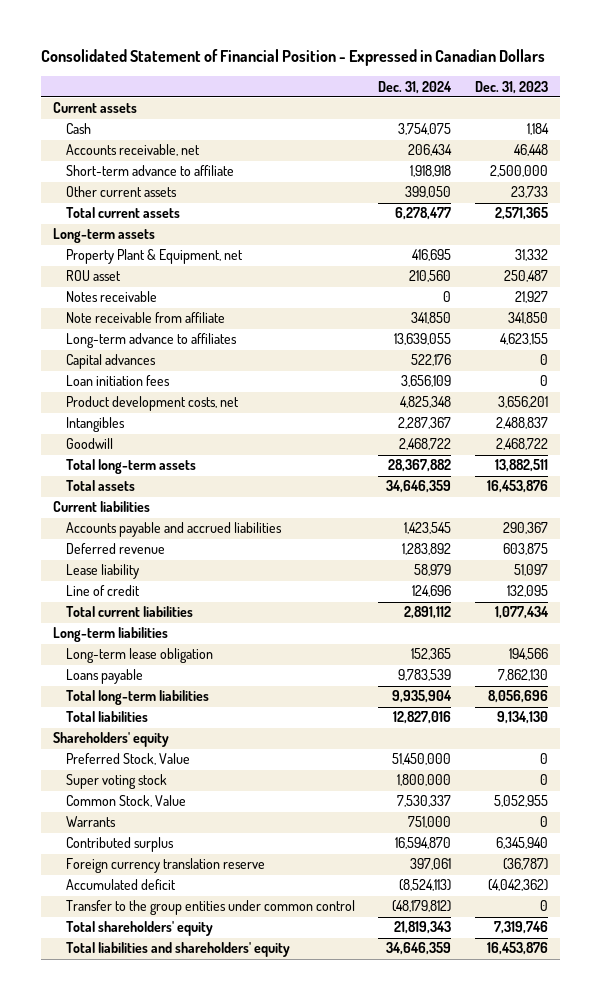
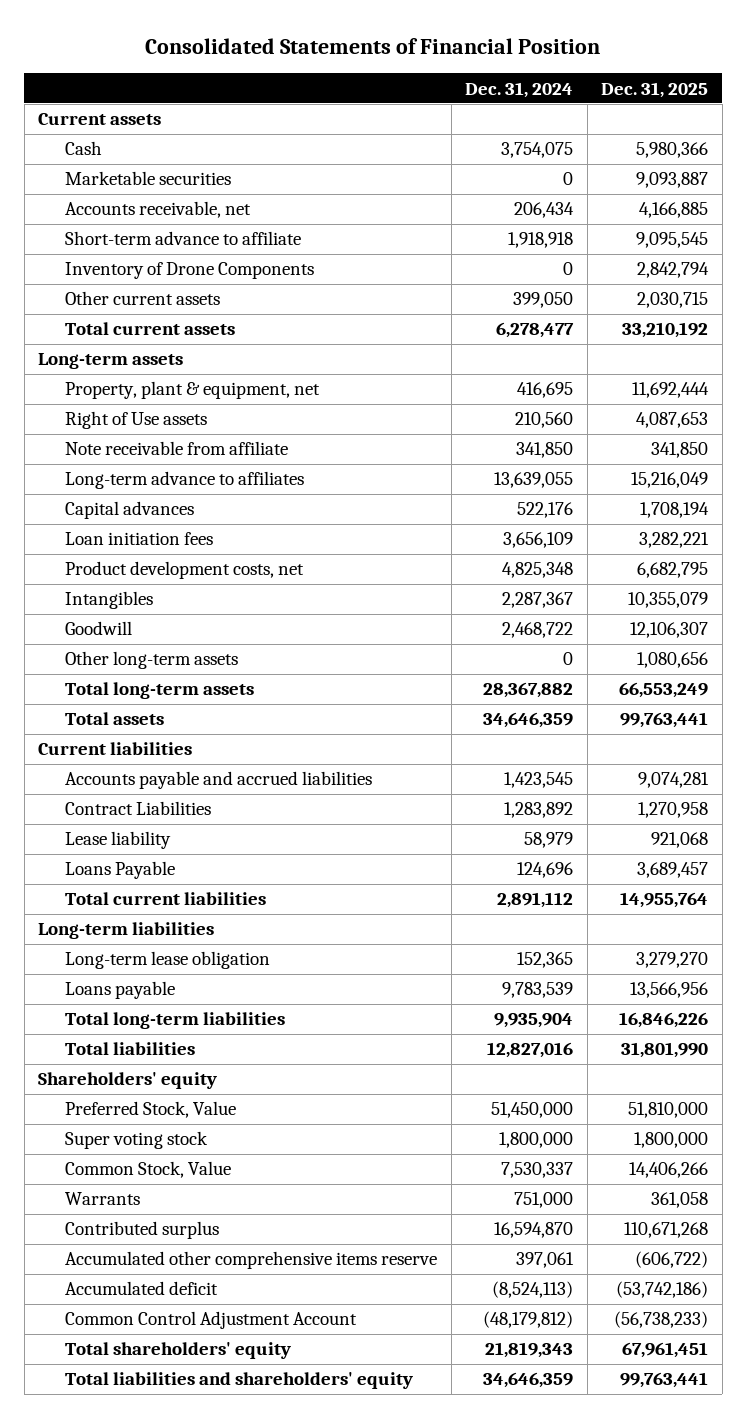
- Consolidated Statement of Financial Position - Expressed in Canadian Dollars
+ Consolidated Statements of Financial Position
- | Dec. 31, 2024 | Dec. 31, 2023
+ | Dec. 31, 2024 | Dec. 31, 2025
+ Marketable securities | 0 | 9,093,887
+ Inventory of Drone Components | 0 | 2,842,794
- Property Plant & Equipment, net | 416,695 | 31,332
- ROU asset | 210,560 | 250,487
- Notes receivable | 0 | 21,927
+ Property, plant & equipment, net | 416,695 | 11,692,444
+ Right of Use assets | 210,560 | 4,087,653
+ Other long-term assets | 0 | 1,080,656
- Deferred revenue | 1,283,892 | 603,875
+ Contract Liabilities | 1,283,892 | 1,270,958
- Line of credit | 124,696 | 132,095
+ Loans Payable | 124,696 | 3,689,457
- Foreign currency translation reserve | 397,061 | (36,787)
+ Accumulated other comprehensive items reserve | 397,061 | (606,722)
- Transfer to the group entities under common control | (48,179,812) | 0
+ Common Control Adjustment Account | (48,179,812) | (56,738,233)

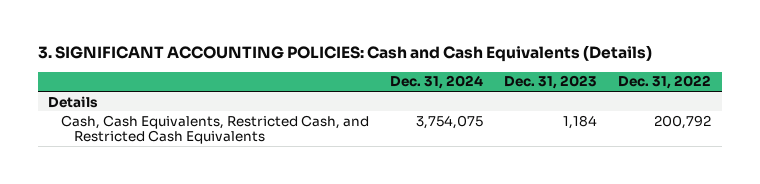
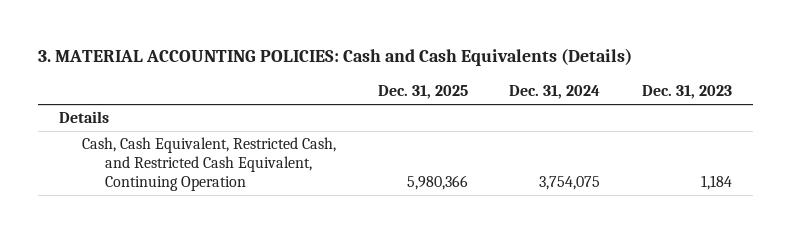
- 3. SIGNIFICANT ACCOUNTING POLICIES: Cash and Cash Equivalents (Details)
+ 3. MATERIAL ACCOUNTING POLICIES: Cash and Cash Equivalents (Details)
- | Dec. 31, 2024 | Dec. 31, 2023 | Dec. 31, 2022
+ | Dec. 31, 2025 | Dec. 31, 2024 | Dec. 31, 2023
- Cash, Cash Equivalents, Restricted Cash, and Restricted Cash Equivalents | 3,754,075 | 1,184 | 200,792
+ Cash, Cash Equivalent, Restricted Cash, and Restricted Cash Equivalent, Continuing Operation | 5,980,366 | 3,754,075 | 1,184

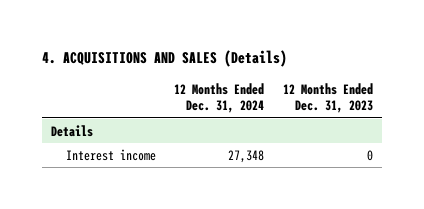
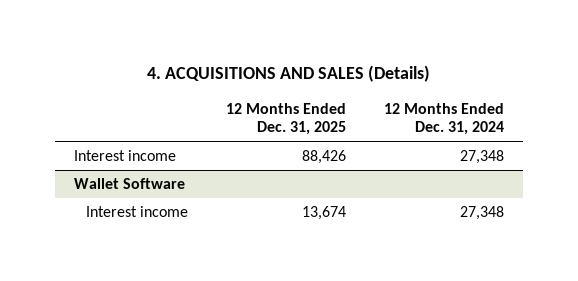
- | 12 Months Ended Dec. 31, 2024 | 12 Months Ended Dec. 31, 2023
+ | 12 Months Ended Dec. 31, 2025 | 12 Months Ended Dec. 31, 2024
- Details
+ Wallet Software
+ Interest income | 13,674 | 27,348

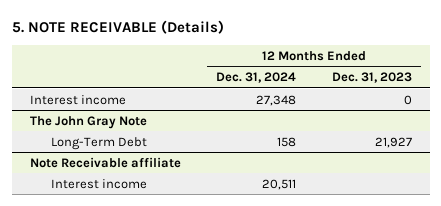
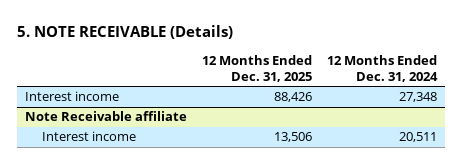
- | 12 Months Ended Dec. 31, 2024 | 12 Months Ended Dec. 31, 2023
+ | 12 Months Ended Dec. 31, 2025 | 12 Months Ended Dec. 31, 2024
- The John Gray Note
- Long-Term Debt | 158 | 21,927

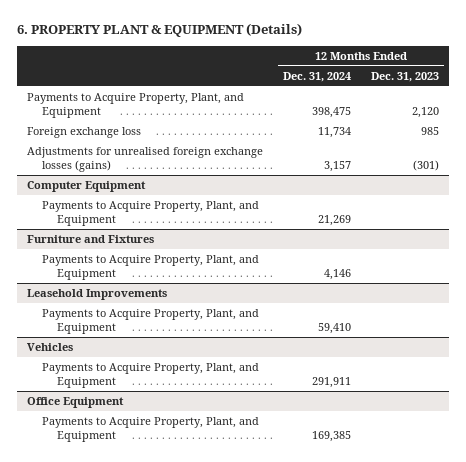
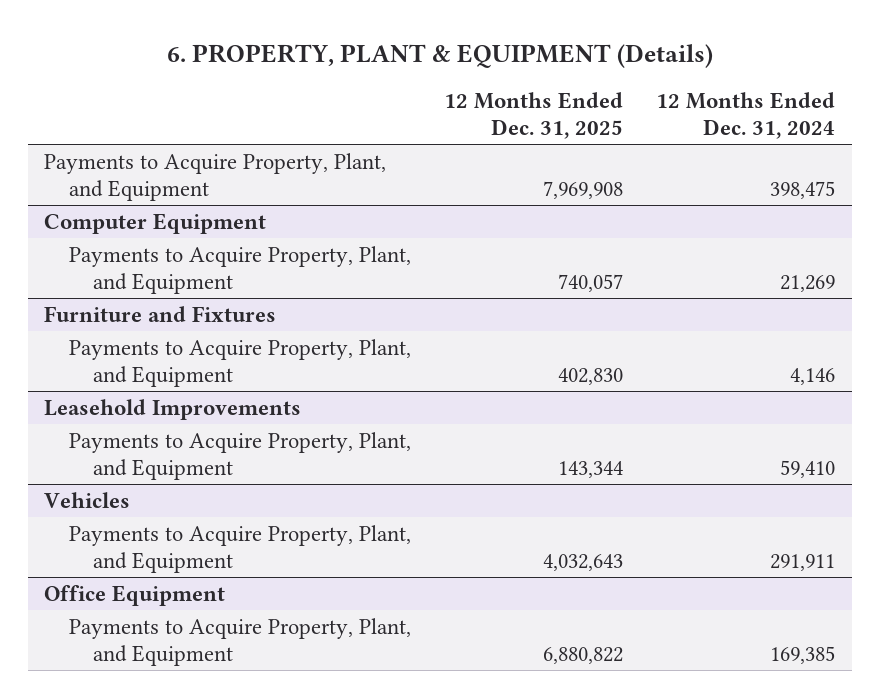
- 6. PROPERTY PLANT & EQUIPMENT (Details)
+ 6. PROPERTY, PLANT & EQUIPMENT (Details)
- | 12 Months Ended Dec. 31, 2024 | 12 Months Ended Dec. 31, 2023
+ | 12 Months Ended Dec. 31, 2025 | 12 Months Ended Dec. 31, 2024
- Foreign exchange loss | 11,734 | 985
- Adjustments for unrealised foreign exchange losses (gains) | 3,157 | (301)

